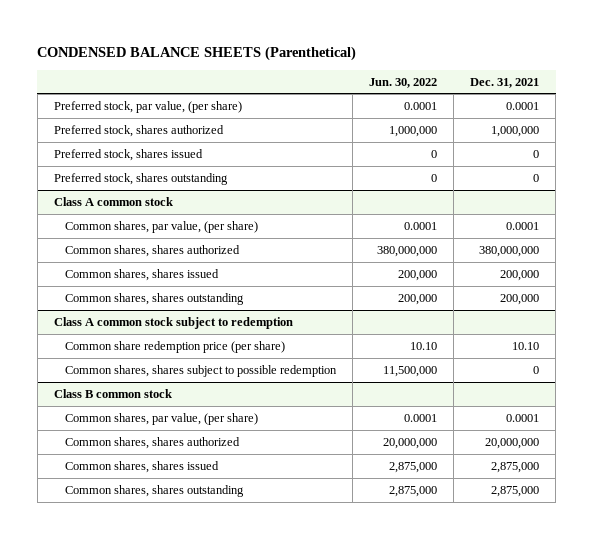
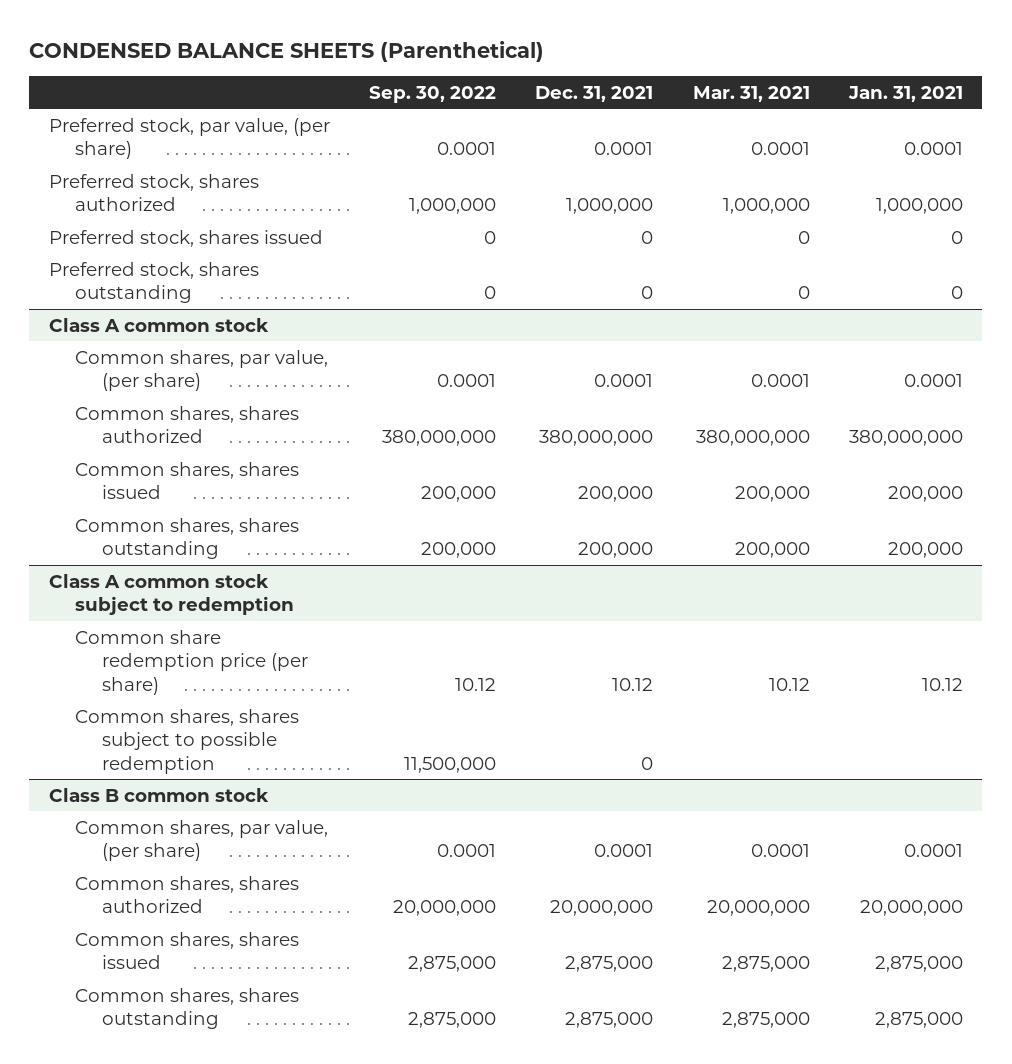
- | Jun. 30, 2022 | Dec. 31, 2021
+ | Sep. 30, 2022 | Dec. 31, 2021 | Mar. 31, 2021 | Jan. 31, 2021
@ Class A common stock subject to redemption
- Common share redemption price (per share) | 10.10 | 10.10
+ Common share redemption price (per share) | 10.12 | 10.12 | 10.12 | 10.12

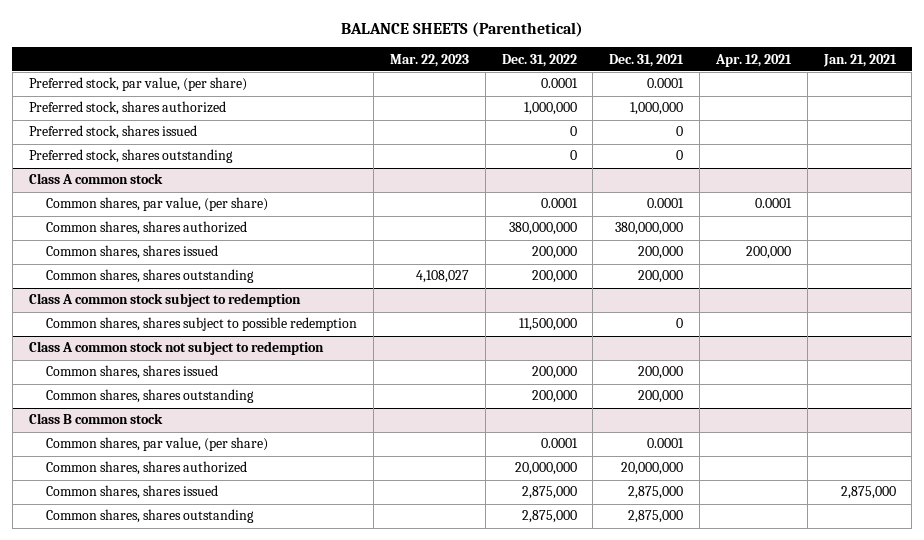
- CONDENSED BALANCE SHEETS (Parenthetical)
+ BALANCE SHEETS (Parenthetical)
- | Sep. 30, 2022 | Dec. 31, 2021 | Mar. 31, 2021 | Jan. 31, 2021
+ | Mar. 22, 2023 | Dec. 31, 2022 | Dec. 31, 2021 | Apr. 12, 2021 | Jan. 21, 2021
@ Class A common stock subject to redemption
- Common share redemption price (per share) | 10.12 | 10.12 | 10.12 | 10.12
+ Class A common stock not subject to redemption
+ Common shares, shares issued | | 200,000 | 200,000 | |
+ Common shares, shares outstanding | | 200,000 | 200,000 | |

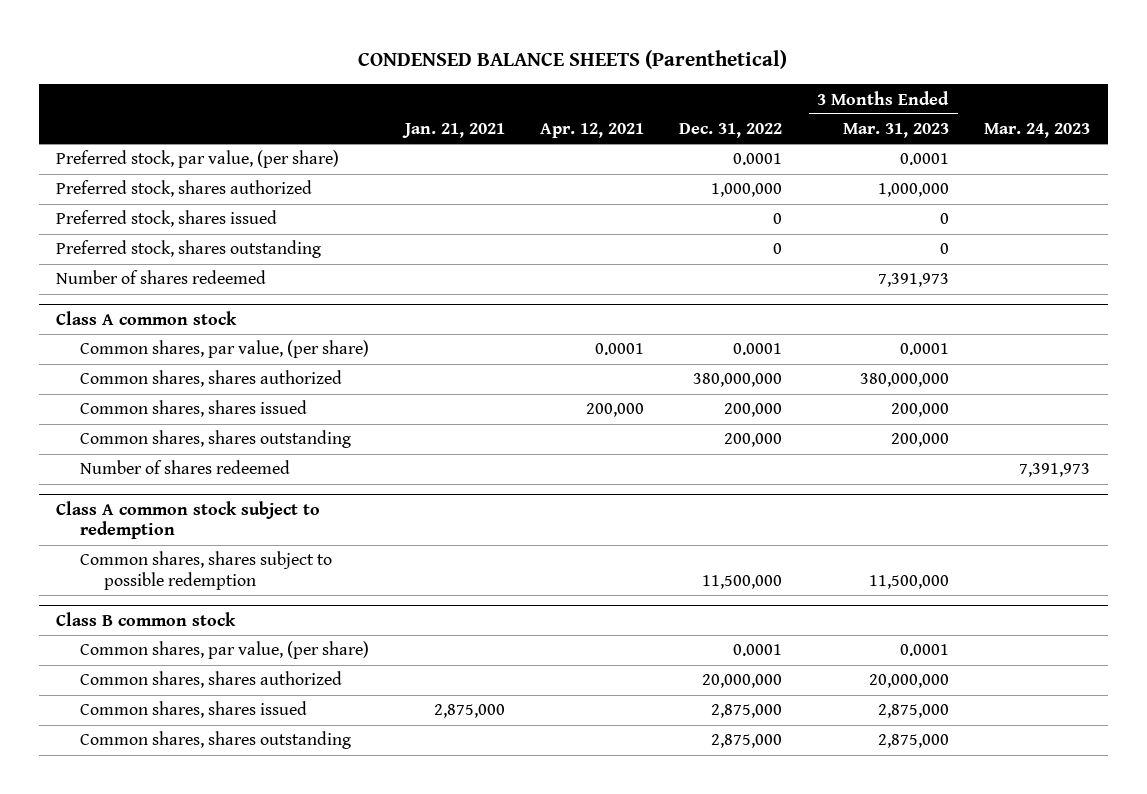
- BALANCE SHEETS (Parenthetical)
+ CONDENSED BALANCE SHEETS (Parenthetical)
- | Mar. 22, 2023 | Dec. 31, 2022 | Dec. 31, 2021 | Apr. 12, 2021 | Jan. 21, 2021
+ | Jan. 21, 2021 | Apr. 12, 2021 | Dec. 31, 2022 | 3 Months Ended Mar. 31, 2023 | Mar. 24, 2023
+ Number of shares redeemed | | | | 7,391,973 |
@ Class A common stock
+ Number of shares redeemed | | | | | 7,391,973
- Class A common stock not subject to redemption
- Common shares, shares issued | | 200,000 | 200,000 | |
- Common shares, shares outstanding | | 200,000 | 200,000 | |

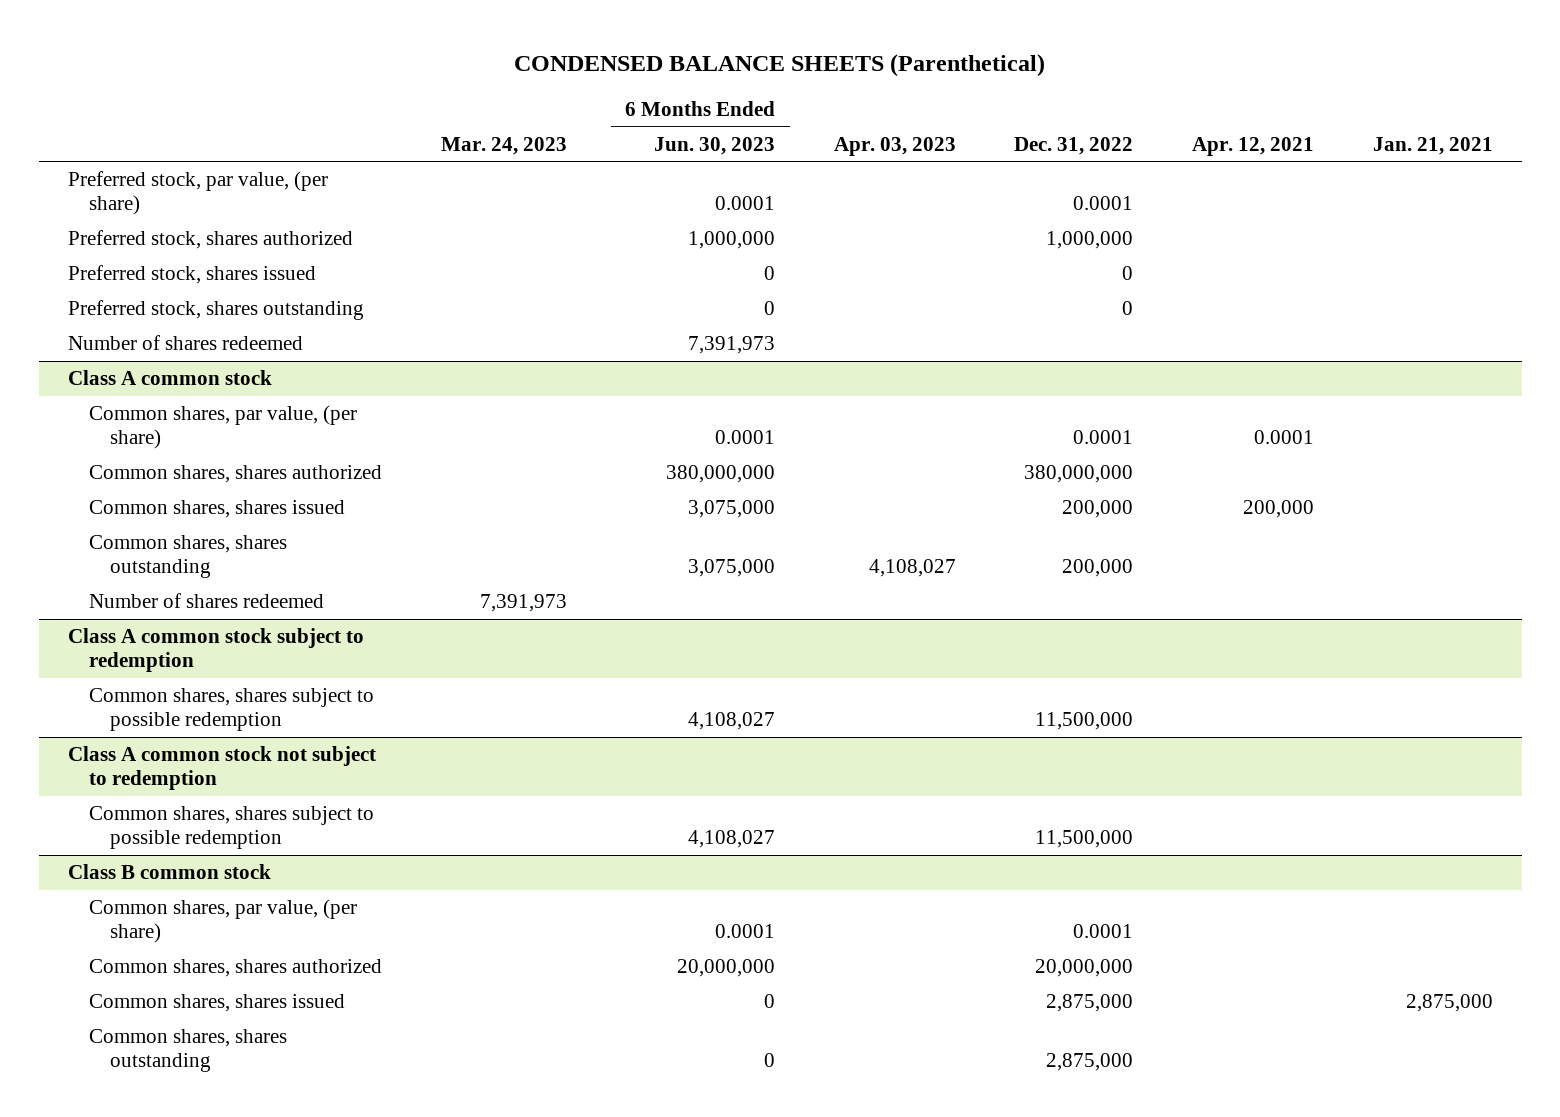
- | Jan. 21, 2021 | Apr. 12, 2021 | Dec. 31, 2022 | 3 Months Ended Mar. 31, 2023 | Mar. 24, 2023
+ | Mar. 24, 2023 | 6 Months Ended Jun. 30, 2023 | Apr. 03, 2023 | Dec. 31, 2022 | Apr. 12, 2021 | Jan. 21, 2021
+ Class A common stock not subject to redemption
+ Common shares, shares subject to possible redemption | | 4,108,027 | | 11,500,000 | |

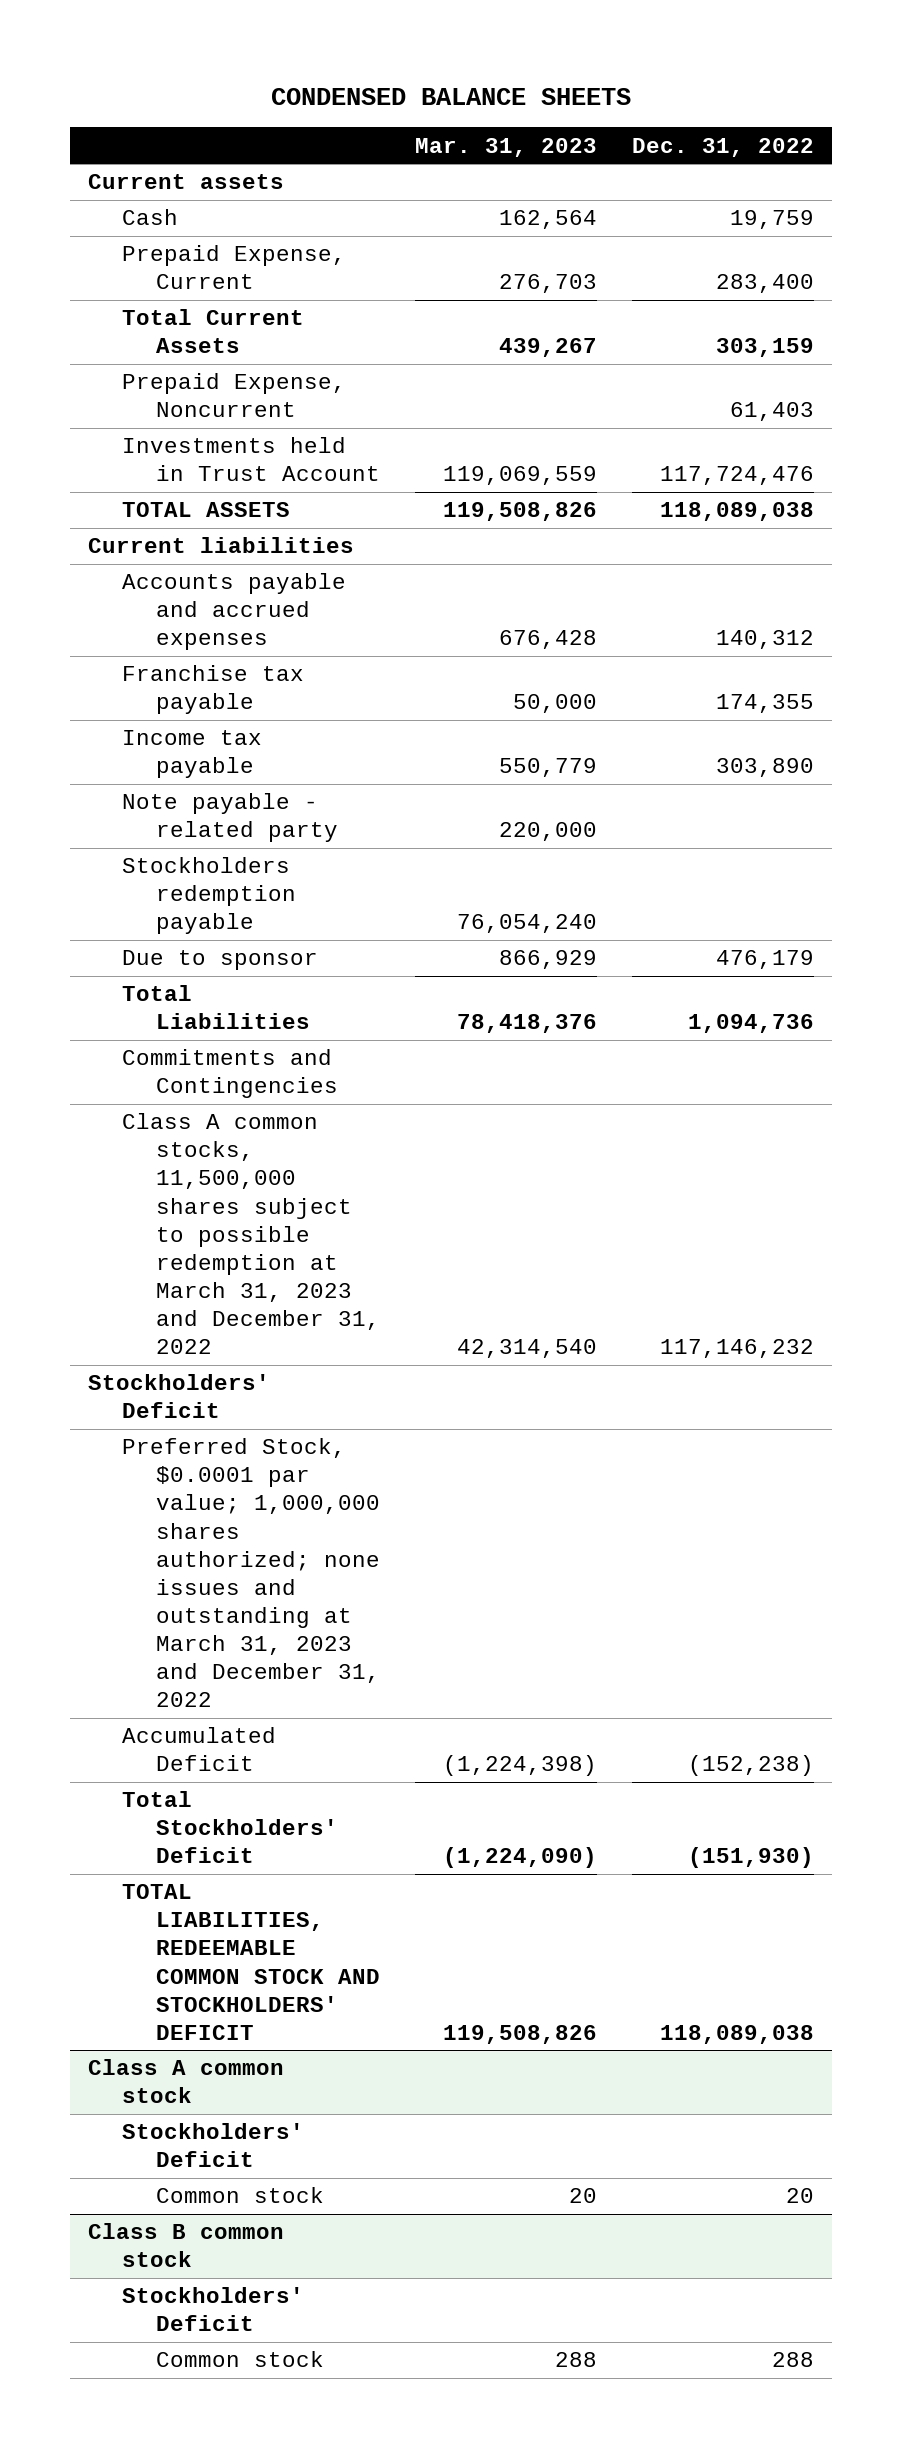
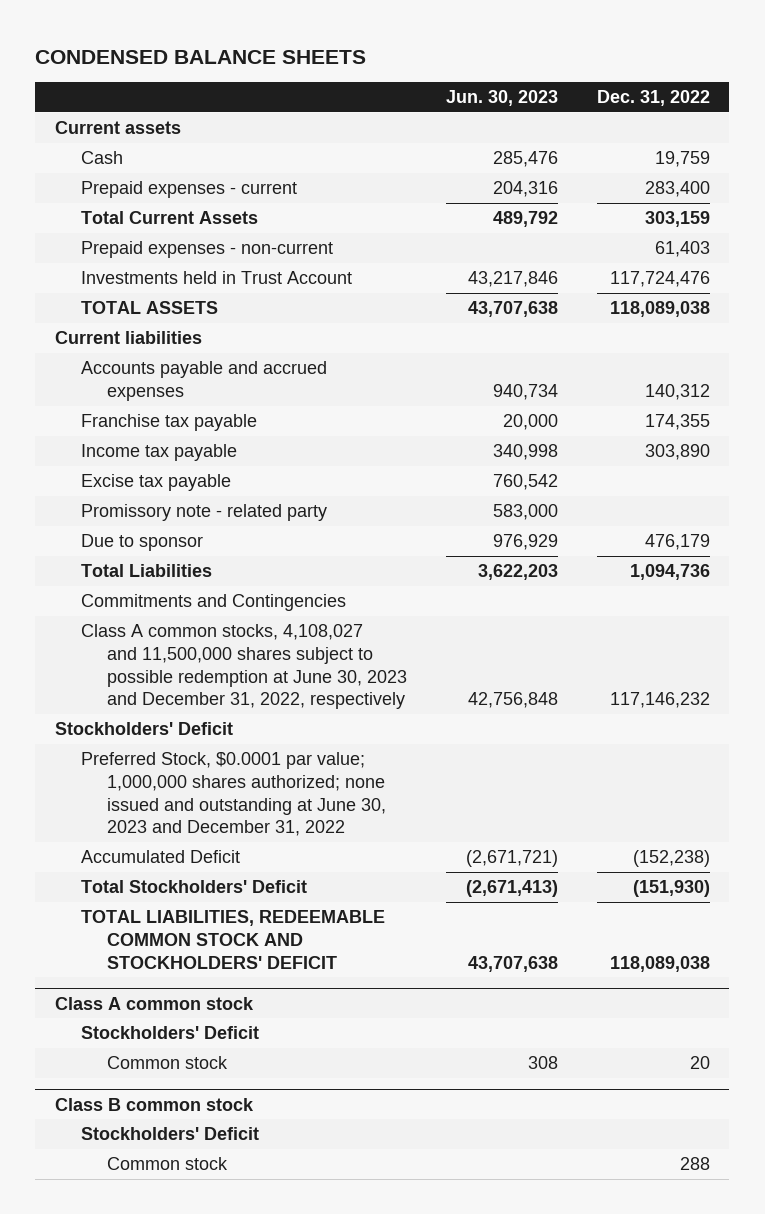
- | Mar. 31, 2023 | Dec. 31, 2022
+ | Jun. 30, 2023 | Dec. 31, 2022
- Prepaid Expense, Current | 276,703 | 283,400
+ Prepaid expenses - current | 204,316 | 283,400
- Prepaid Expense, Noncurrent | | 61,403
+ Prepaid expenses - non-current | | 61,403
- Note payable - related party | 220,000 |
- Stockholders redemption payable | 76,054,240 |
+ Excise tax payable | 760,542 |
+ Promissory note - related party | 583,000 |
- Class A common stocks, 11,500,000 shares subject to possible redemption at March 31, 2023 and December 31, 2022 | 42,314,540 | 117,146,232
+ Class A common stocks, 4,108,027 and 11,500,000 shares subject to possible redemption at June 30, 2023 and December 31, 2022, respectively | 42,756,848 | 117,146,232
- Preferred Stock, $0.0001 par value; 1,000,000 shares authorized; none issues and outstanding at March 31, 2023 and December 31, 2022
+ Preferred Stock, $0.0001 par value; 1,000,000 shares authorized; none issued and outstanding at June 30, 2023 and December 31, 2022

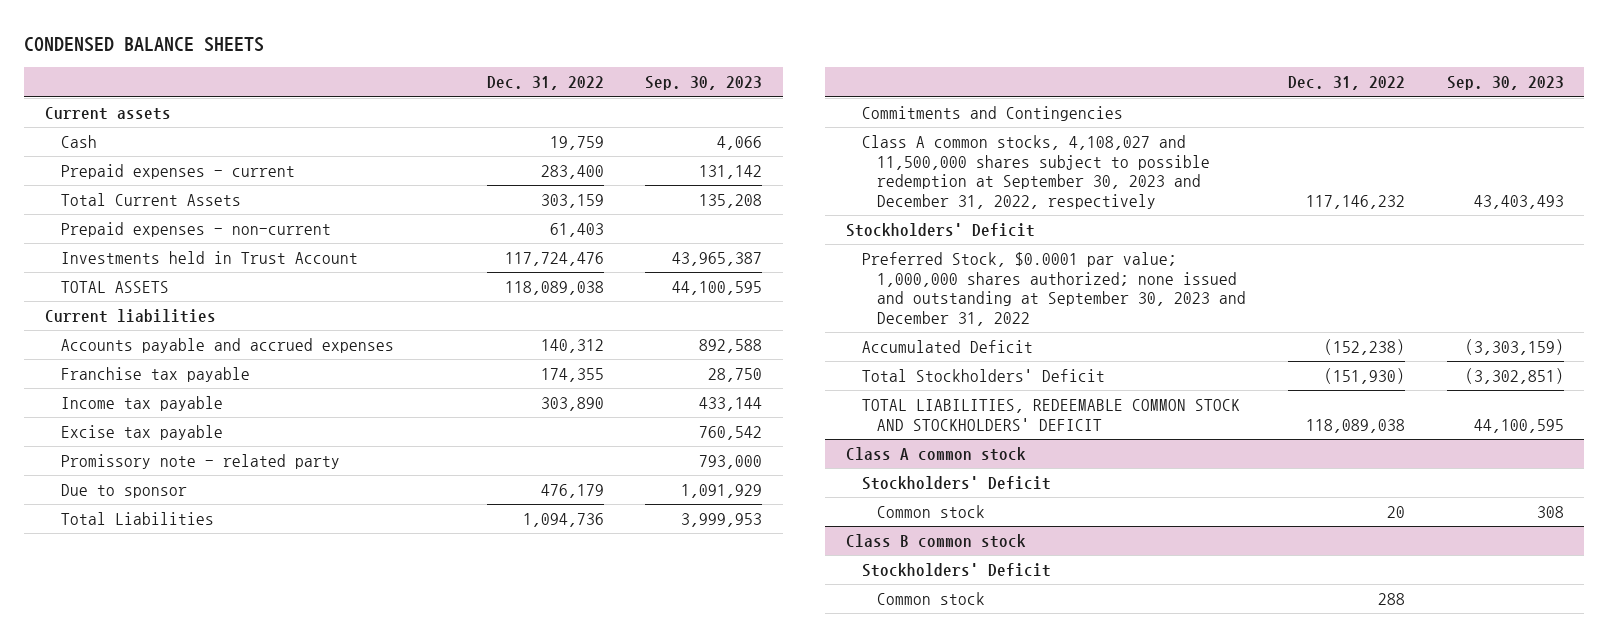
- | Jun. 30, 2023 | Dec. 31, 2022
+ | Dec. 31, 2022 | Sep. 30, 2023
- Class A common stocks, 4,108,027 and 11,500,000 shares subject to possible redemption at June 30, 2023 and December 31, 2022, respectively | 42,756,848 | 117,146,232
+ Class A common stocks, 4,108,027 and 11,500,000 shares subject to possible redemption at September 30, 2023 and December 31, 2022, respectively | 117,146,232 | 43,403,493
- Preferred Stock, $0.0001 par value; 1,000,000 shares authorized; none issued and outstanding at June 30, 2023 and December 31, 2022
+ Preferred Stock, $0.0001 par value; 1,000,000 shares authorized; none issued and outstanding at September 30, 2023 and December 31, 2022

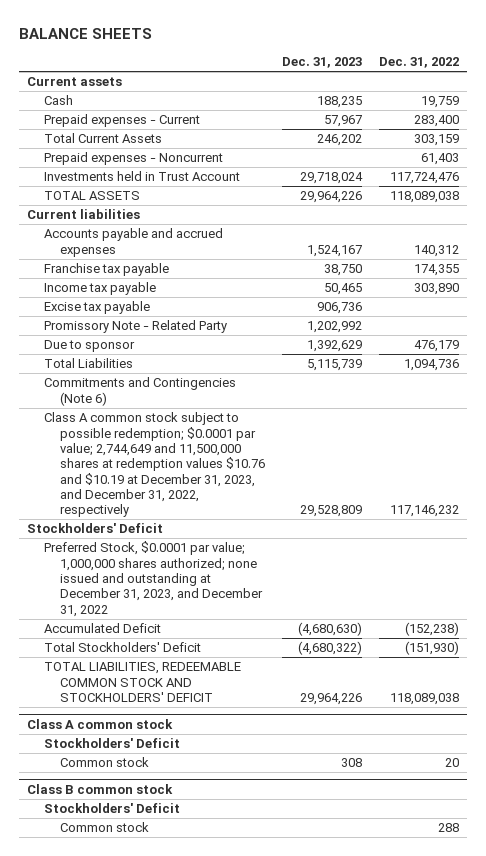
- CONDENSED BALANCE SHEETS
+ BALANCE SHEETS
- | Dec. 31, 2022 | Sep. 30, 2023
+ | Dec. 31, 2023 | Dec. 31, 2022
- Prepaid expenses - current | 283,400 | 131,142
+ Prepaid expenses - Current | 57,967 | 283,400
- Prepaid expenses - non-current | 61,403 |
+ Prepaid expenses - Noncurrent | | 61,403
- Promissory note - related party | | 793,000
+ Promissory Note - Related Party | 1,202,992 |
- Commitments and Contingencies
- Class A common stocks, 4,108,027 and 11,500,000 shares subject to possible redemption at September 30, 2023 and December 31, 2022, respectively | 117,146,232 | 43,403,493
+ Commitments and Contingencies (Note 6)
+ Class A common stock subject to possible redemption; $0.0001 par value; 2,744,649 and 11,500,000 shares at redemption values $10.76 and $10.19 at December 31, 2023, and December 31, 2022, respectively | 29,528,809 | 117,146,232
- Preferred Stock, $0.0001 par value; 1,000,000 shares authorized; none issued and outstanding at September 30, 2023 and December 31, 2022
+ Preferred Stock, $0.0001 par value; 1,000,000 shares authorized; none issued and outstanding at December 31, 2023, and December 31, 2022

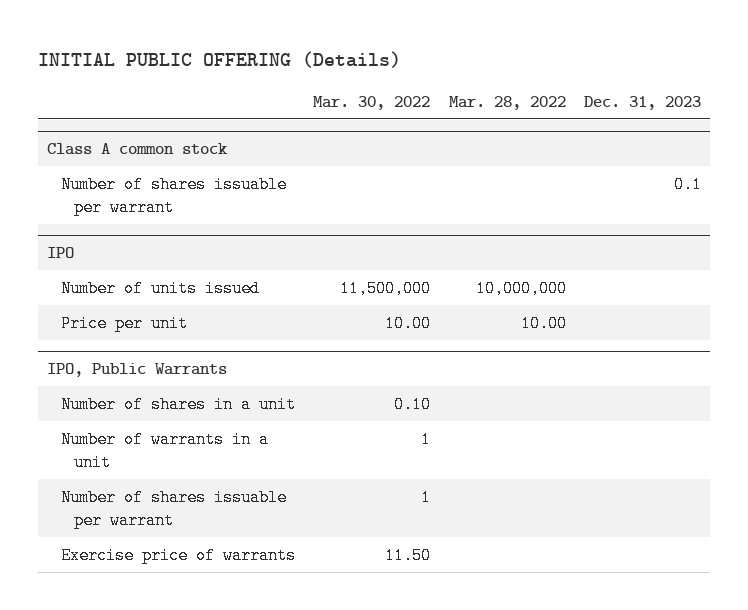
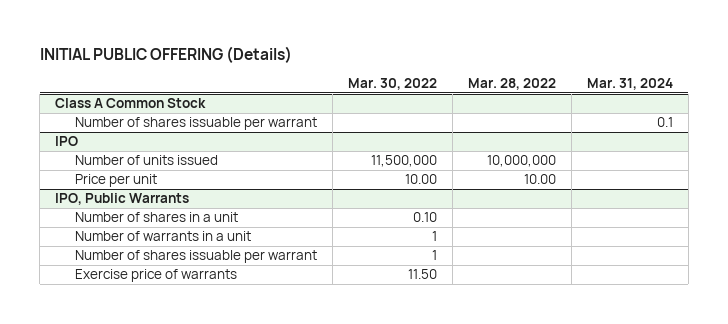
- | Mar. 30, 2022 | Mar. 28, 2022 | Dec. 31, 2023
+ | Mar. 30, 2022 | Mar. 28, 2022 | Mar. 31, 2024
- Class A common stock
+ Class A Common Stock

